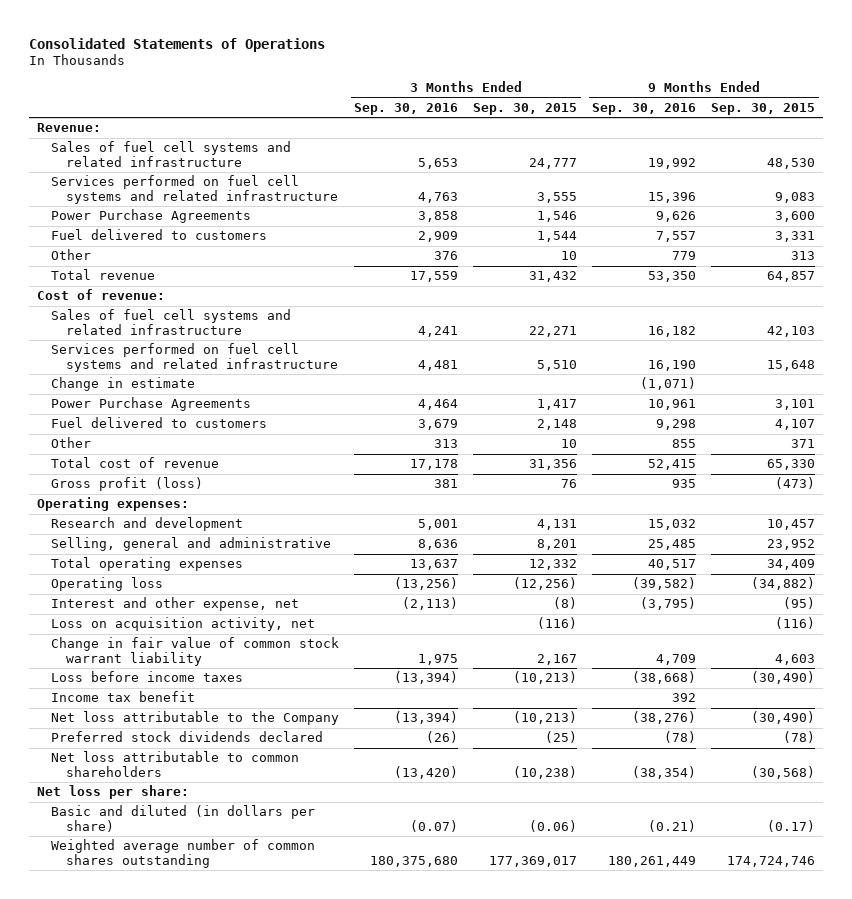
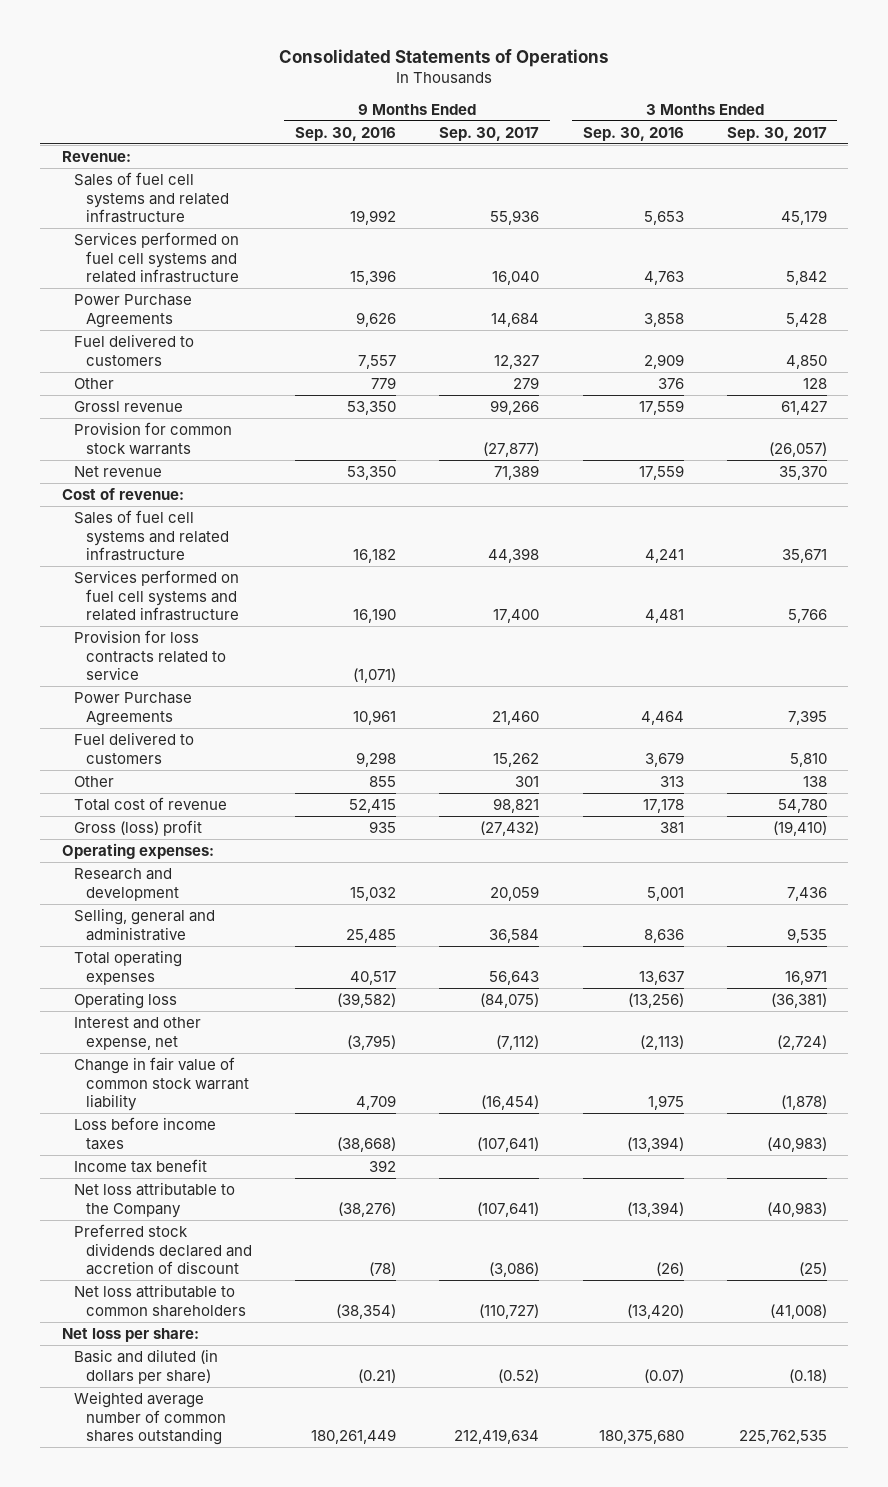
- | 3 Months Ended Sep. 30, 2016 | 3 Months Ended Sep. 30, 2015 | 9 Months Ended Sep. 30, 2016 | 9 Months Ended Sep. 30, 2015
+ | 9 Months Ended Sep. 30, 2016 | 9 Months Ended Sep. 30, 2017 | 3 Months Ended Sep. 30, 2016 | 3 Months Ended Sep. 30, 2017
- Total revenue | 17,559 | 31,432 | 53,350 | 64,857
+ Grossl revenue | 53,350 | 99,266 | 17,559 | 61,427
+ Provision for common stock warrants | | (27,877) | | (26,057)
+ Net revenue | 53,350 | 71,389 | 17,559 | 35,370
- Change in estimate | | | (1,071) |
+ Provision for loss contracts related to service | (1,071) | | |
- Gross profit (loss) | 381 | 76 | 935 | (473)
+ Gross (loss) profit | 935 | (27,432) | 381 | (19,410)
- Loss on acquisition activity, net | | (116) | | (116)
- Preferred stock dividends declared | (26) | (25) | (78) | (78)
+ Preferred stock dividends declared and accretion of discount | (78) | (3,086) | (26) | (25)

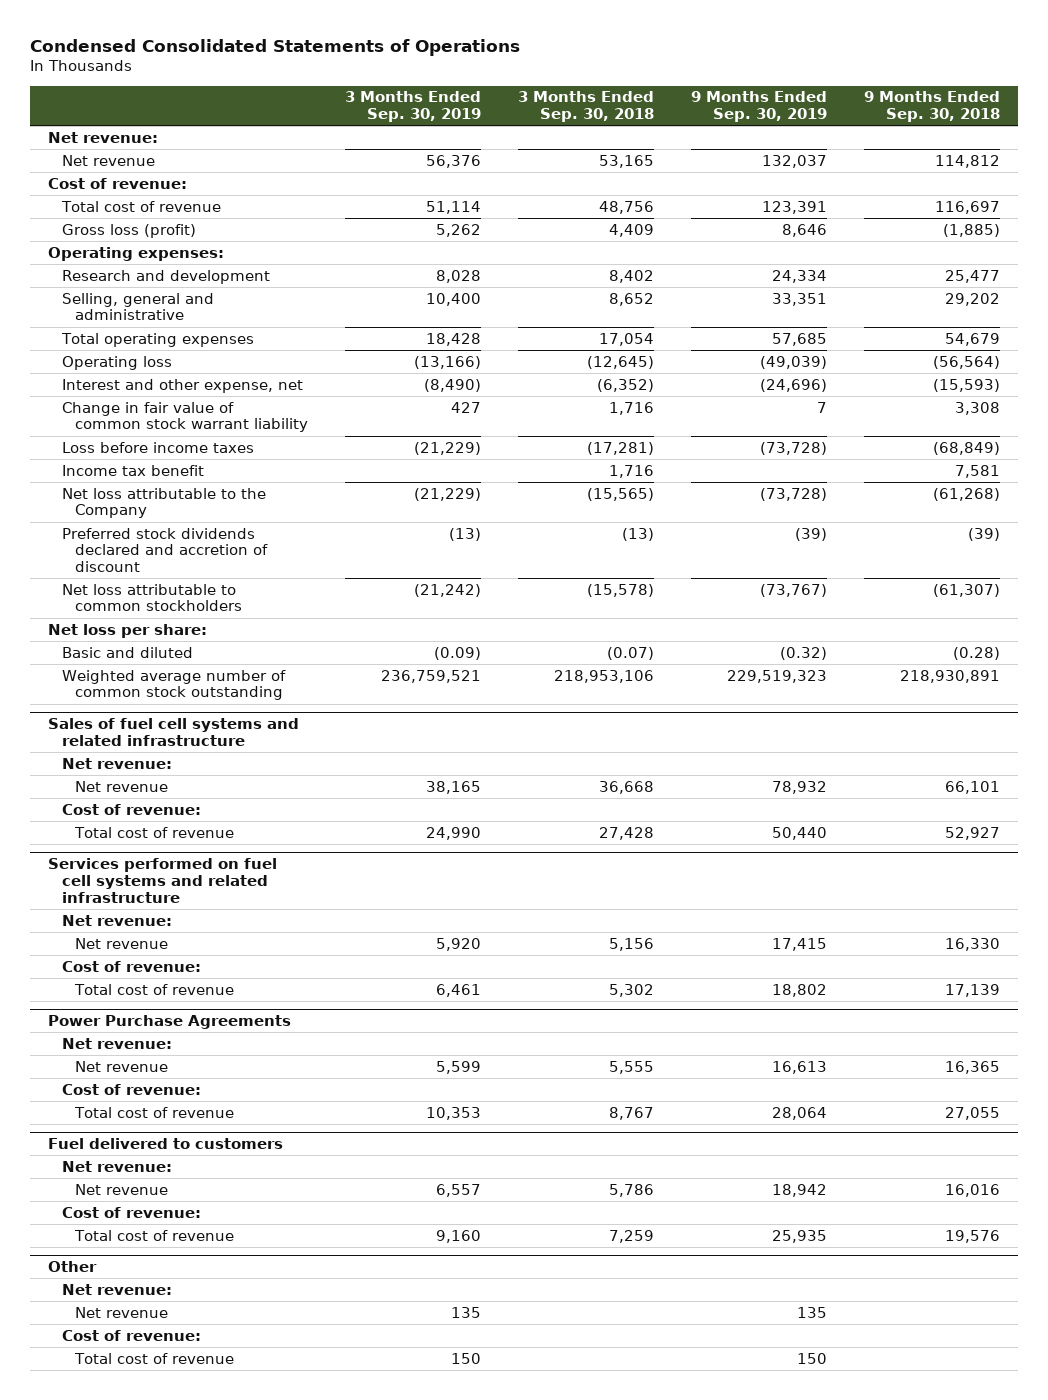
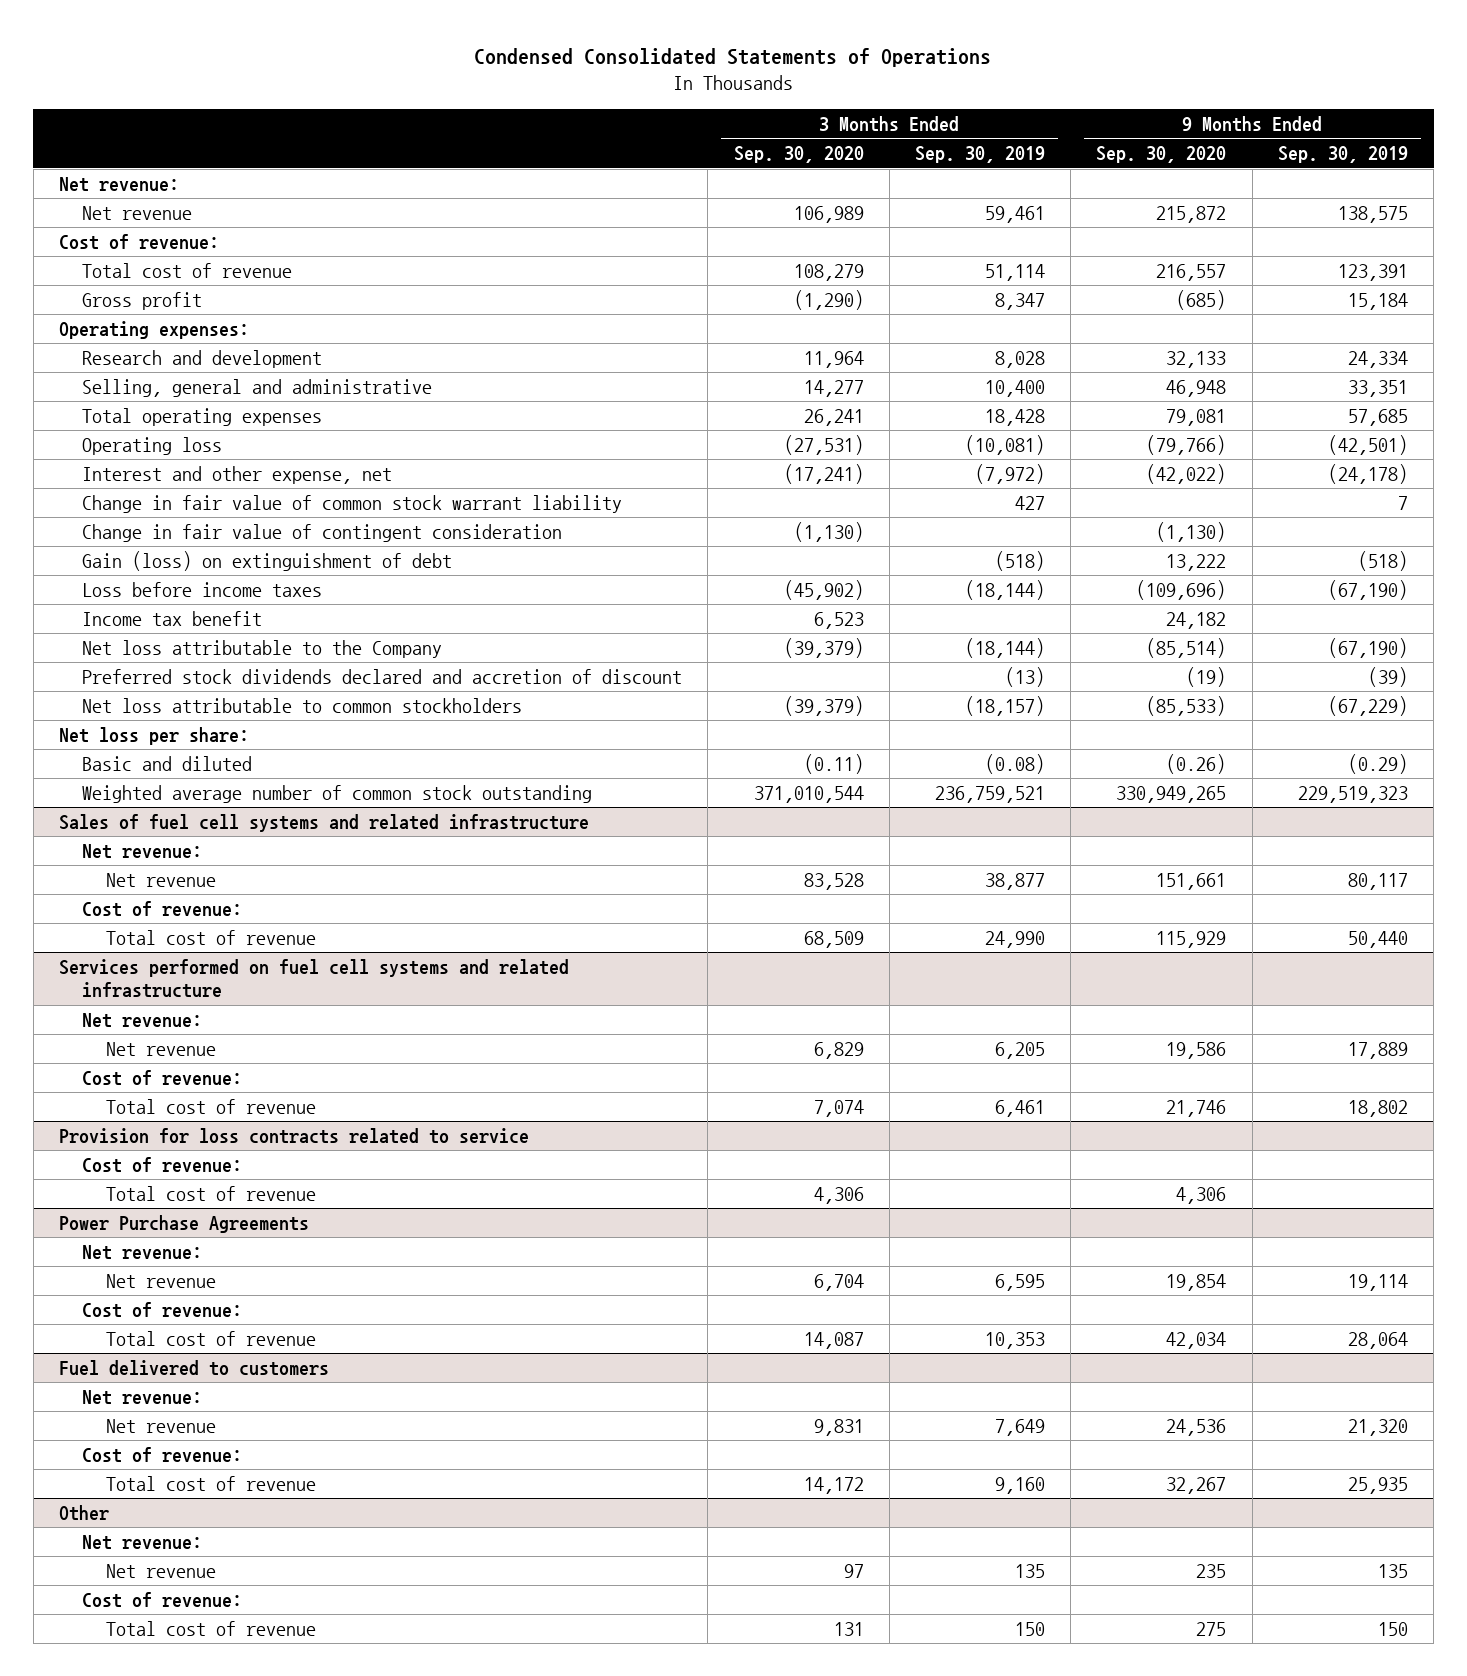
- | 3 Months Ended Sep. 30, 2019 | 3 Months Ended Sep. 30, 2018 | 9 Months Ended Sep. 30, 2019 | 9 Months Ended Sep. 30, 2018
+ | 3 Months Ended Sep. 30, 2020 | 3 Months Ended Sep. 30, 2019 | 9 Months Ended Sep. 30, 2020 | 9 Months Ended Sep. 30, 2019
- Net revenue | 56,376 | 53,165 | 132,037 | 114,812
+ Net revenue | 106,989 | 59,461 | 215,872 | 138,575
- Gross loss (profit) | 5,262 | 4,409 | 8,646 | (1,885)
+ Gross profit | (1,290) | 8,347 | (685) | 15,184
- Operating loss | (13,166) | (12,645) | (49,039) | (56,564)
- Interest and other expense, net | (8,490) | (6,352) | (24,696) | (15,593)
+ Operating loss | (27,531) | (10,081) | (79,766) | (42,501)
+ Interest and other expense, net | (17,241) | (7,972) | (42,022) | (24,178)
- Loss before income taxes | (21,229) | (17,281) | (73,728) | (68,849)
+ Change in fair value of contingent consideration | (1,130) | | (1,130) |
+ Gain (loss) on extinguishment of debt | | (518) | 13,222 | (518)
+ Loss before income taxes | (45,902) | (18,144) | (109,696) | (67,190)
- Net loss attributable to the Company | (21,229) | (15,565) | (73,728) | (61,268)
+ Net loss attributable to the Company | (39,379) | (18,144) | (85,514) | (67,190)
- Net loss attributable to common stockholders | (21,242) | (15,578) | (73,767) | (61,307)
+ Net loss attributable to common stockholders | (39,379) | (18,157) | (85,533) | (67,229)
- Basic and diluted | (0.09) | (0.07) | (0.32) | (0.28)
+ Basic and diluted | (0.11) | (0.08) | (0.26) | (0.29)
@ Sales of fuel cell systems and related infrastructure
- Net revenue | 38,165 | 36,668 | 78,932 | 66,101
+ Net revenue | 83,528 | 38,877 | 151,661 | 80,117
@ Services performed on fuel cell systems and related infrastructure
- Net revenue | 5,920 | 5,156 | 17,415 | 16,330
+ Net revenue | 6,829 | 6,205 | 19,586 | 17,889
+ Provision for loss contracts related to service
+ Cost of revenue:
+ Total cost of revenue | 4,306 | | 4,306 |
@ Power Purchase Agreements
- Net revenue | 5,599 | 5,555 | 16,613 | 16,365
+ Net revenue | 6,704 | 6,595 | 19,854 | 19,114
@ Fuel delivered to customers
- Net revenue | 6,557 | 5,786 | 18,942 | 16,016
+ Net revenue | 9,831 | 7,649 | 24,536 | 21,320

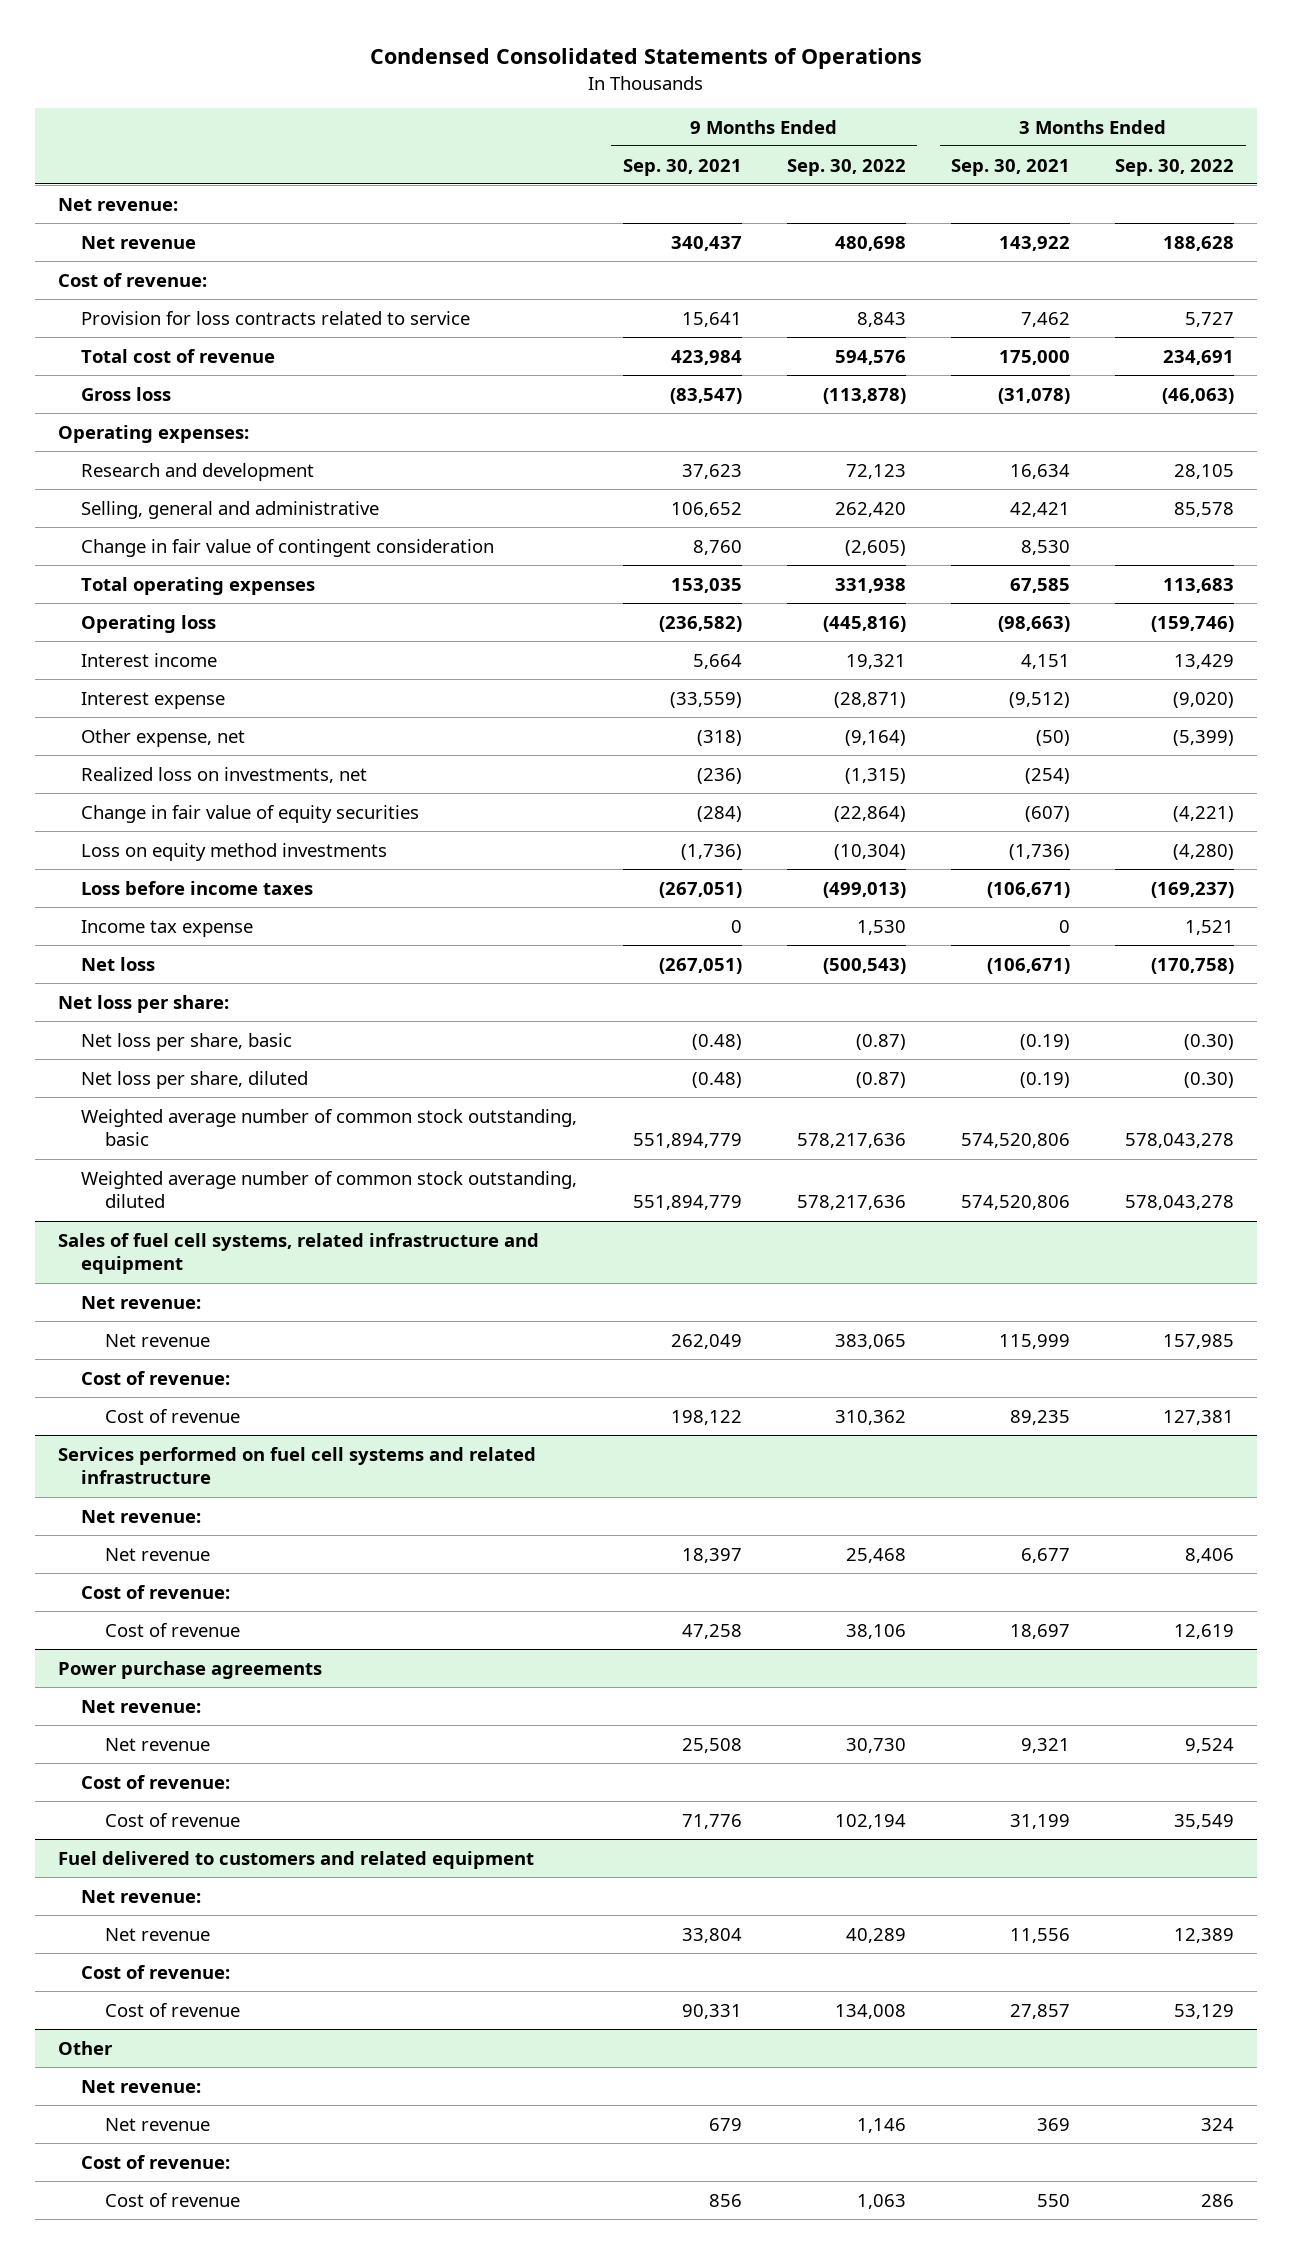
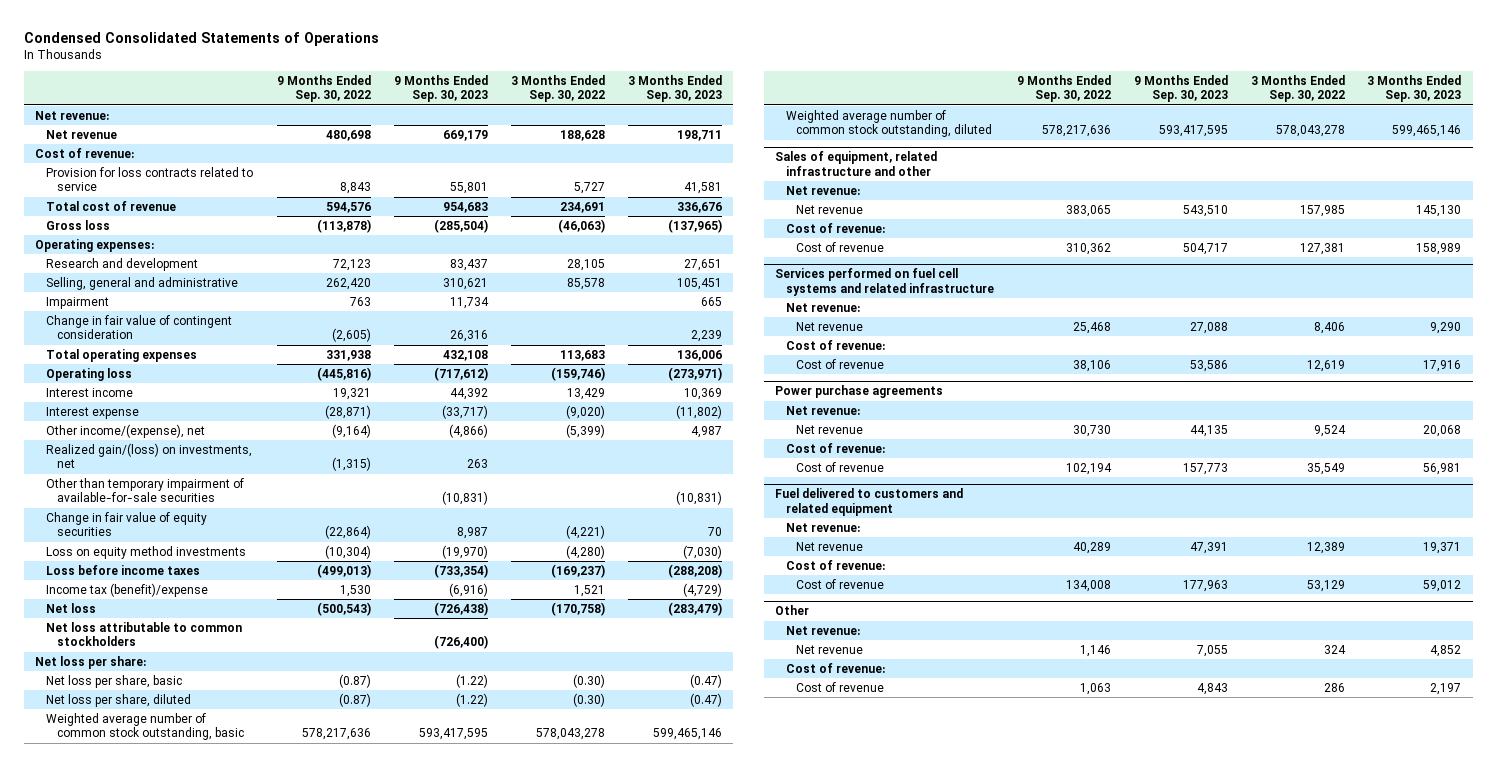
- | 9 Months Ended Sep. 30, 2021 | 9 Months Ended Sep. 30, 2022 | 3 Months Ended Sep. 30, 2021 | 3 Months Ended Sep. 30, 2022
+ | 9 Months Ended Sep. 30, 2022 | 9 Months Ended Sep. 30, 2023 | 3 Months Ended Sep. 30, 2022 | 3 Months Ended Sep. 30, 2023
+ Impairment | 763 | 11,734 | | 665
- Other expense, net | (318) | (9,164) | (50) | (5,399)
- Realized loss on investments, net | (236) | (1,315) | (254) |
+ Other income/(expense), net | (9,164) | (4,866) | (5,399) | 4,987
+ Realized gain/(loss) on investments, net | (1,315) | 263 | |
+ Other than temporary impairment of available-for-sale securities | | (10,831) | | (10,831)
- Income tax expense | 0 | 1,530 | 0 | 1,521
+ Income tax (benefit)/expense | 1,530 | (6,916) | 1,521 | (4,729)
+ Net loss attributable to common stockholders | | (726,400) | |
- Sales of fuel cell systems, related infrastructure and equipment
+ Sales of equipment, related infrastructure and other

